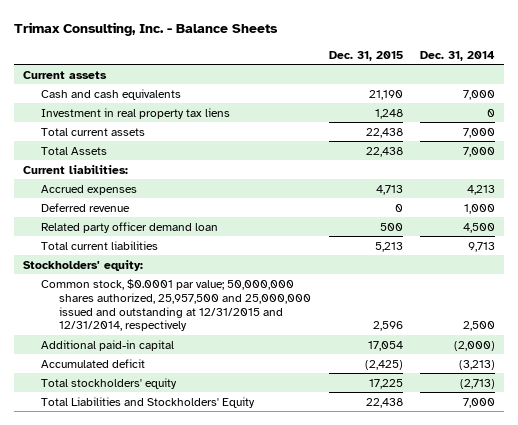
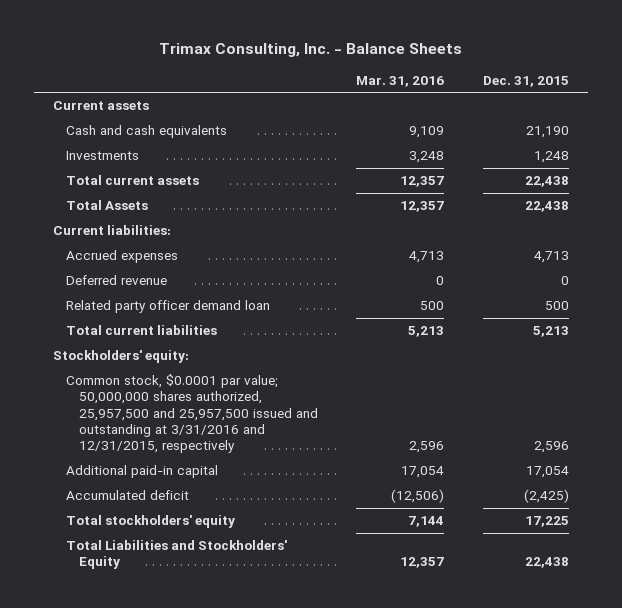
- | Dec. 31, 2015 | Dec. 31, 2014
+ | Mar. 31, 2016 | Dec. 31, 2015
- Investment in real property tax liens | 1,248 | 0
+ Investments | 3,248 | 1,248
- Common stock, $0.0001 par value; 50,000,000 shares authorized, 25,957,500 and 25,000,000 issued and outstanding at 12/31/2015 and 12/31/2014, respectively | 2,596 | 2,500
+ Common stock, $0.0001 par value; 50,000,000 shares authorized, 25,957,500 and 25,957,500 issued and outstanding at 3/31/2016 and 12/31/2015, respectively | 2,596 | 2,596

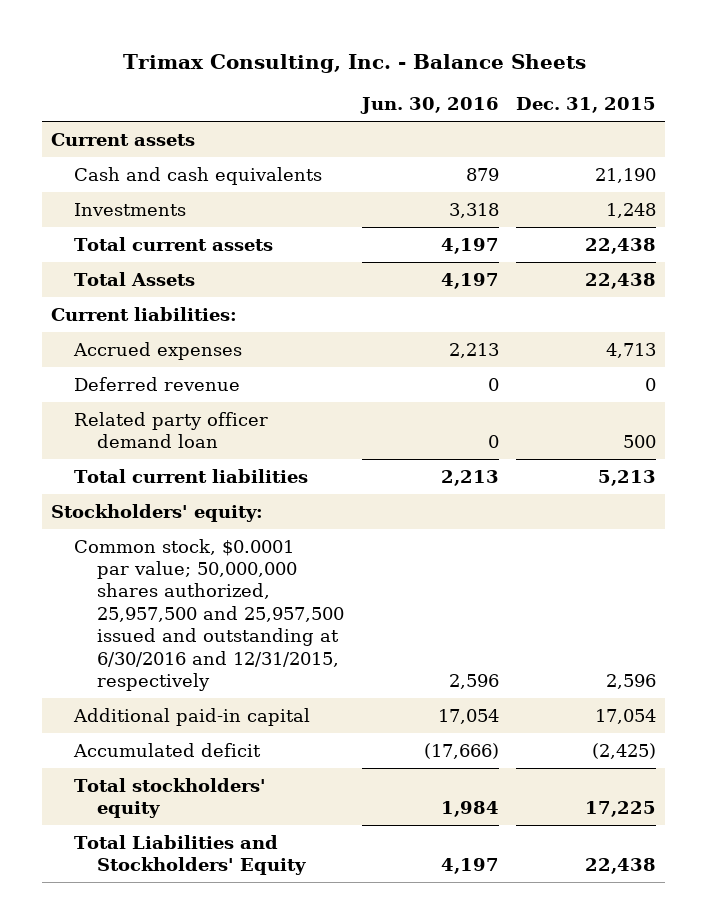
- | Mar. 31, 2016 | Dec. 31, 2015
+ | Jun. 30, 2016 | Dec. 31, 2015
- Common stock, $0.0001 par value; 50,000,000 shares authorized, 25,957,500 and 25,957,500 issued and outstanding at 3/31/2016 and 12/31/2015, respectively | 2,596 | 2,596
+ Common stock, $0.0001 par value; 50,000,000 shares authorized, 25,957,500 and 25,957,500 issued and outstanding at 6/30/2016 and 12/31/2015, respectively | 2,596 | 2,596

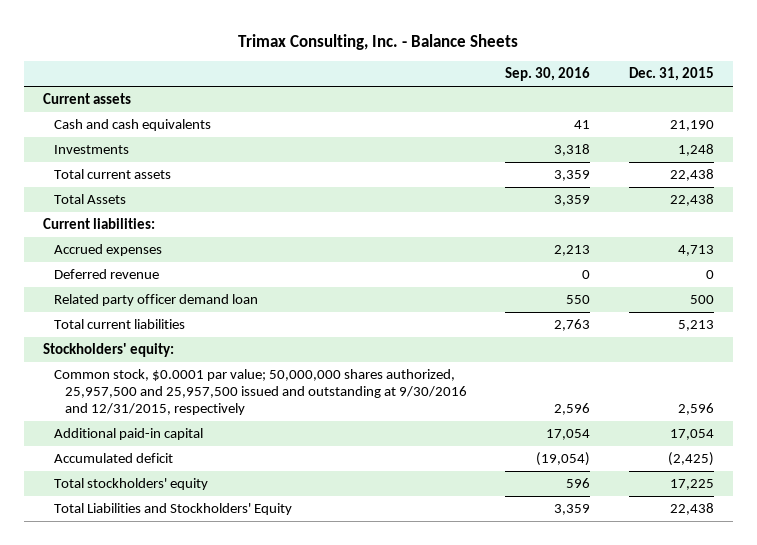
- | Jun. 30, 2016 | Dec. 31, 2015
+ | Sep. 30, 2016 | Dec. 31, 2015
- Common stock, $0.0001 par value; 50,000,000 shares authorized, 25,957,500 and 25,957,500 issued and outstanding at 6/30/2016 and 12/31/2015, respectively | 2,596 | 2,596
+ Common stock, $0.0001 par value; 50,000,000 shares authorized, 25,957,500 and 25,957,500 issued and outstanding at 9/30/2016 and 12/31/2015, respectively | 2,596 | 2,596

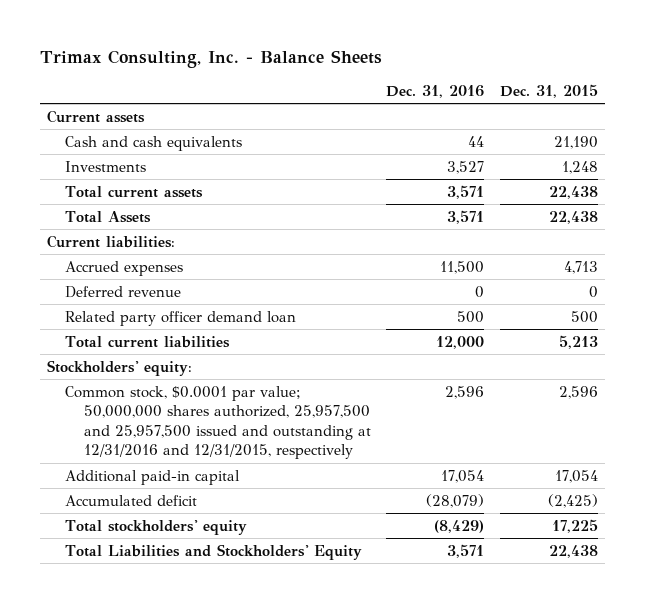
- | Sep. 30, 2016 | Dec. 31, 2015
+ | Dec. 31, 2016 | Dec. 31, 2015
- Common stock, $0.0001 par value; 50,000,000 shares authorized, 25,957,500 and 25,957,500 issued and outstanding at 9/30/2016 and 12/31/2015, respectively | 2,596 | 2,596
+ Common stock, $0.0001 par value; 50,000,000 shares authorized, 25,957,500 and 25,957,500 issued and outstanding at 12/31/2016 and 12/31/2015, respectively | 2,596 | 2,596

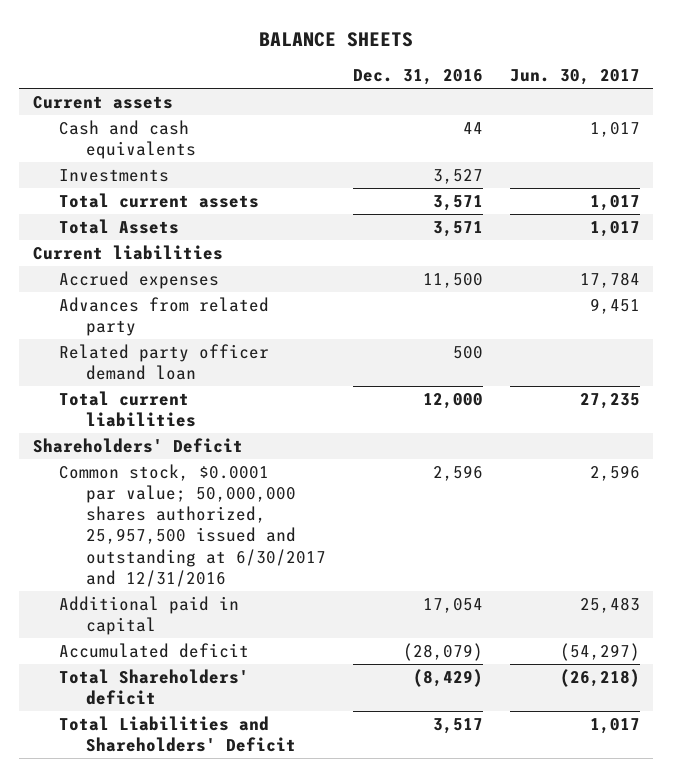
- Trimax Consulting, Inc. - Balance Sheets
+ BALANCE SHEETS
- | Dec. 31, 2016 | Dec. 31, 2015
+ | Dec. 31, 2016 | Jun. 30, 2017
- Current liabilities:
+ Current liabilities
- Deferred revenue | 0 | 0
+ Advances from related party | | 9,451
- Stockholders' equity:
- Common stock, $0.0001 par value; 50,000,000 shares authorized, 25,957,500 and 25,957,500 issued and outstanding at 12/31/2016 and 12/31/2015, respectively | 2,596 | 2,596
- Additional paid-in capital | 17,054 | 17,054
+ Shareholders' Deficit
+ Common stock, $0.0001 par value; 50,000,000 shares authorized, 25,957,500 issued and outstanding at 6/30/2017 and 12/31/2016 | 2,596 | 2,596
+ Additional paid in capital | 17,054 | 25,483
- Total stockholders' equity | (8,429) | 17,225
- Total Liabilities and Stockholders' Equity | 3,571 | 22,438
+ Total Shareholders' deficit | (8,429) | (26,218)
+ Total Liabilities and Shareholders' Deficit | 3,517 | 1,017

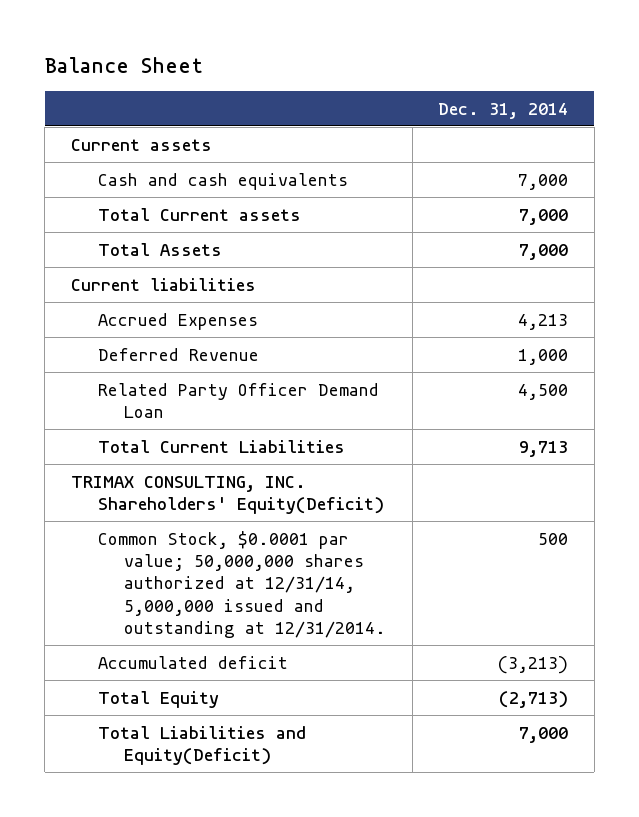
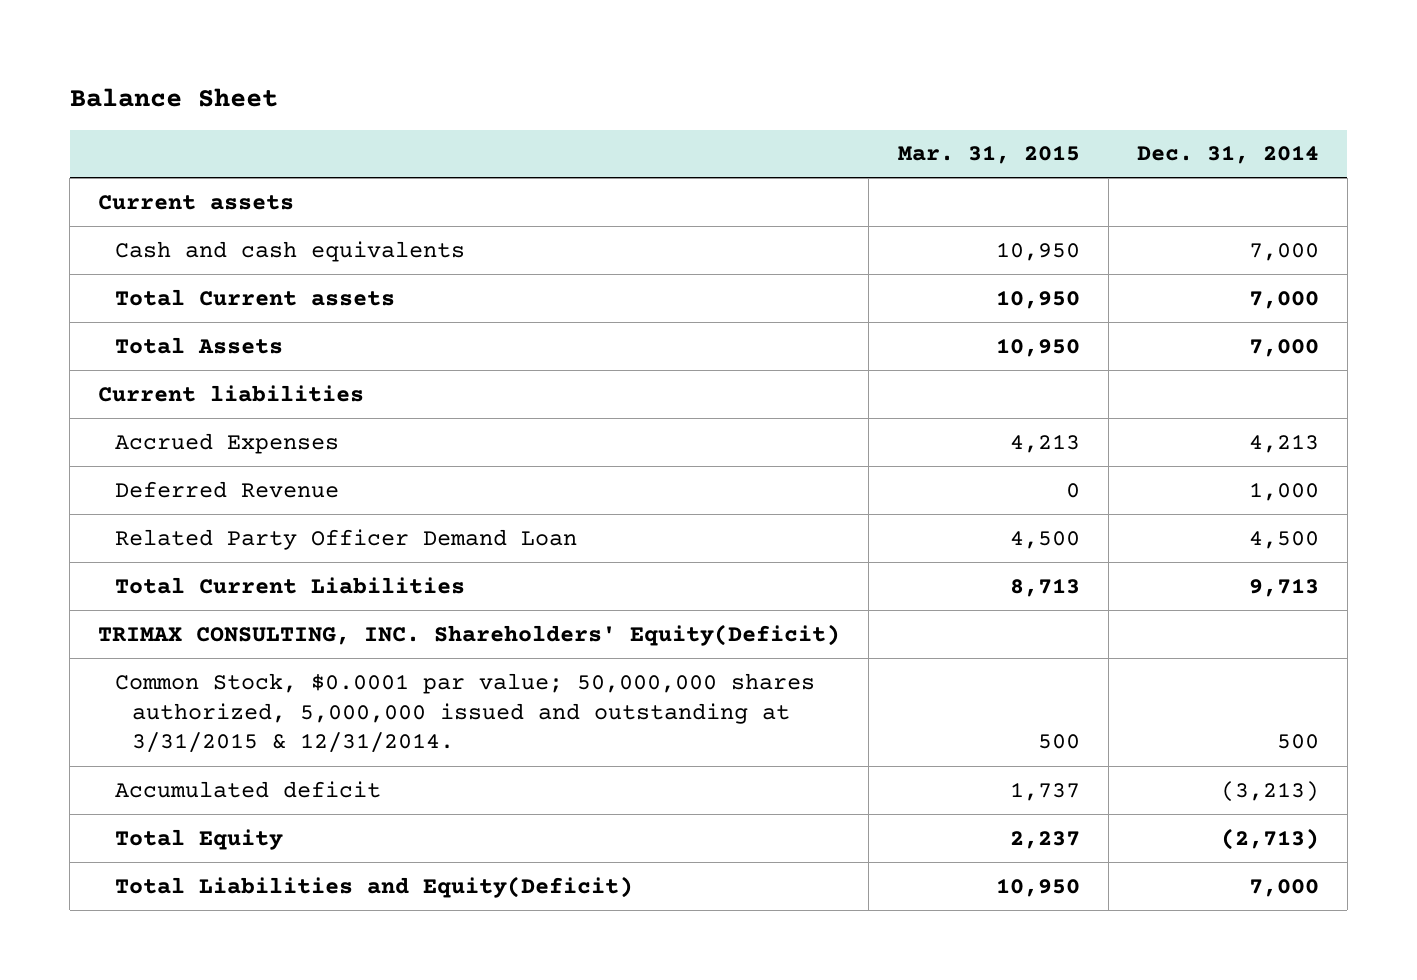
- | Dec. 31, 2014
+ | Mar. 31, 2015 | Dec. 31, 2014
- Common Stock, $0.0001 par value; 50,000,000 shares authorized at 12/31/14, 5,000,000 issued and outstanding at 12/31/2014. | 500
+ Common Stock, $0.0001 par value; 50,000,000 shares authorized, 5,000,000 issued and outstanding at 3/31/2015 & 12/31/2014. | 500 | 500

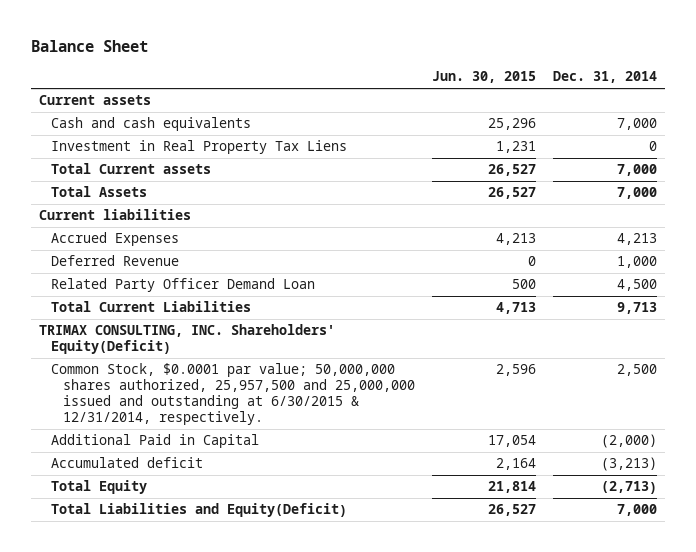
- | Mar. 31, 2015 | Dec. 31, 2014
+ | Jun. 30, 2015 | Dec. 31, 2014
+ Investment in Real Property Tax Liens | 1,231 | 0
- Common Stock, $0.0001 par value; 50,000,000 shares authorized, 5,000,000 issued and outstanding at 3/31/2015 & 12/31/2014. | 500 | 500
+ Common Stock, $0.0001 par value; 50,000,000 shares authorized, 25,957,500 and 25,000,000 issued and outstanding at 6/30/2015 & 12/31/2014, respectively. | 2,596 | 2,500
+ Additional Paid in Capital | 17,054 | (2,000)

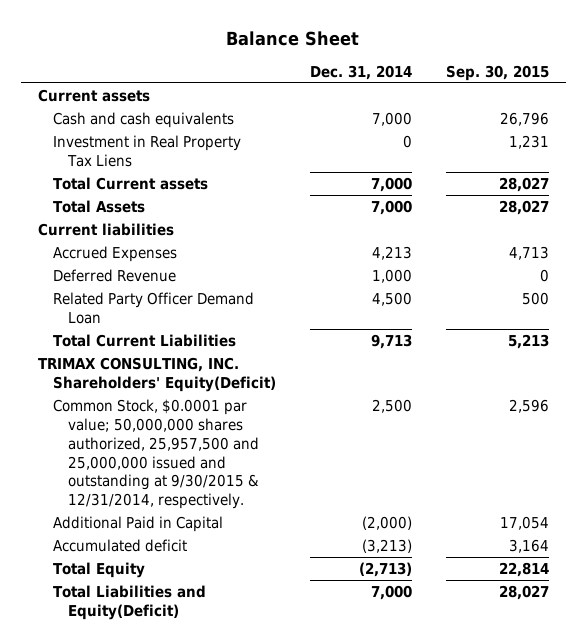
- | Jun. 30, 2015 | Dec. 31, 2014
+ | Dec. 31, 2014 | Sep. 30, 2015
- Common Stock, $0.0001 par value; 50,000,000 shares authorized, 25,957,500 and 25,000,000 issued and outstanding at 6/30/2015 & 12/31/2014, respectively. | 2,596 | 2,500
+ Common Stock, $0.0001 par value; 50,000,000 shares authorized, 25,957,500 and 25,000,000 issued and outstanding at 9/30/2015 & 12/31/2014, respectively. | 2,500 | 2,596

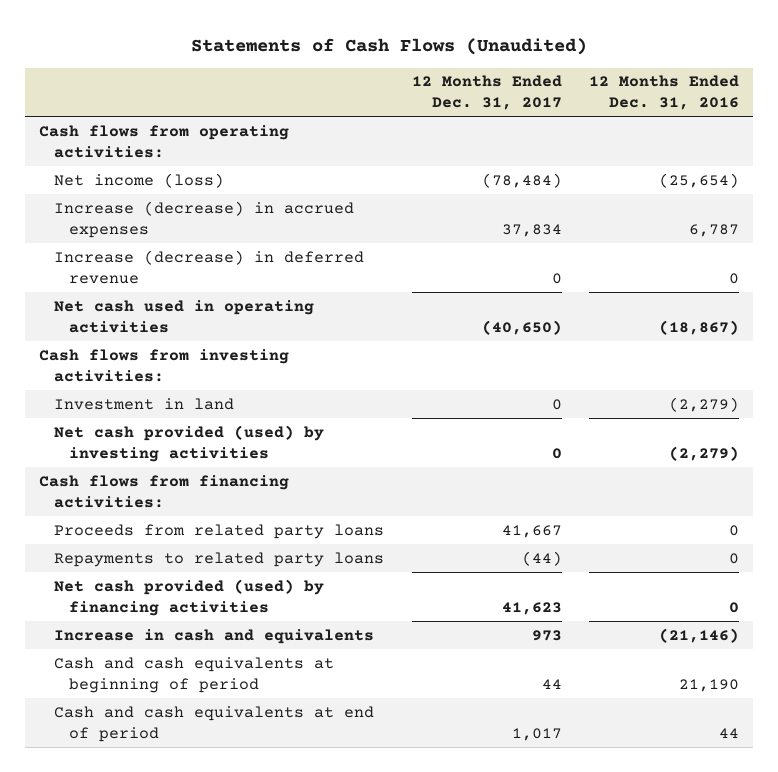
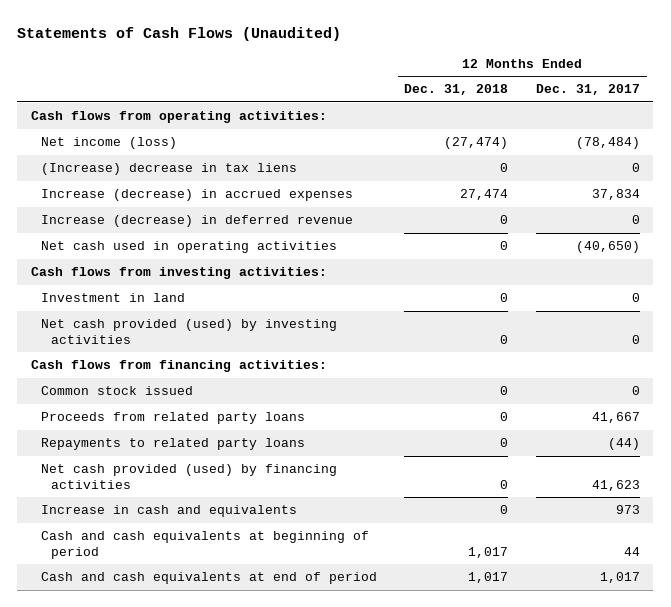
- | 12 Months Ended Dec. 31, 2017 | 12 Months Ended Dec. 31, 2016
+ | 12 Months Ended Dec. 31, 2018 | 12 Months Ended Dec. 31, 2017
+ (Increase) decrease in tax liens | 0 | 0
+ Common stock issued | 0 | 0

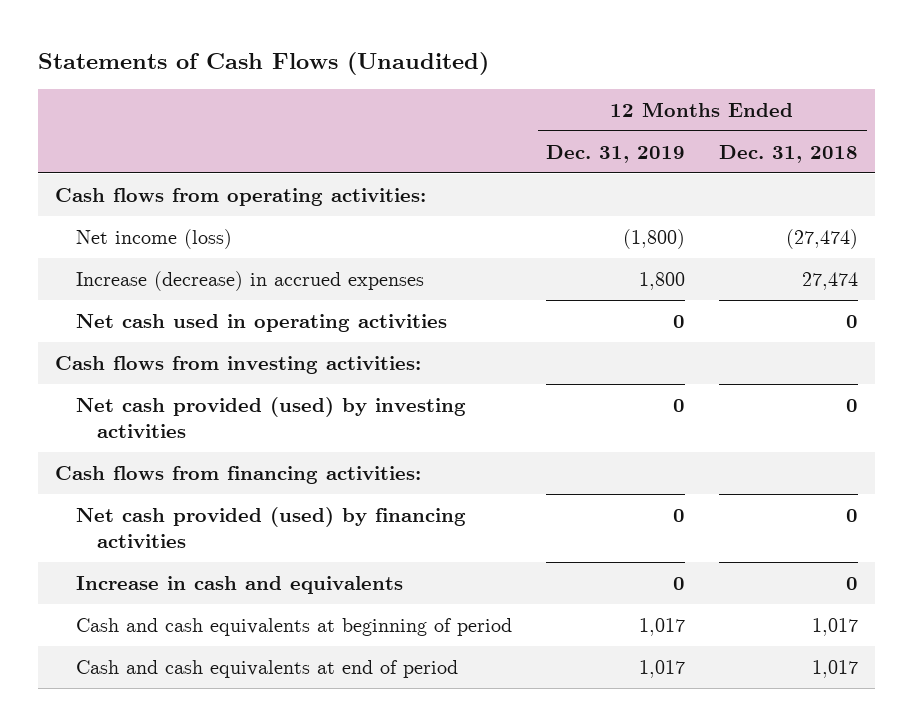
- | 12 Months Ended Dec. 31, 2018 | 12 Months Ended Dec. 31, 2017
+ | 12 Months Ended Dec. 31, 2019 | 12 Months Ended Dec. 31, 2018
- (Increase) decrease in tax liens | 0 | 0
- Increase (decrease) in deferred revenue | 0 | 0
- Investment in land | 0 | 0
- Common stock issued | 0 | 0
- Proceeds from related party loans | 0 | 41,667
- Repayments to related party loans | 0 | (44)

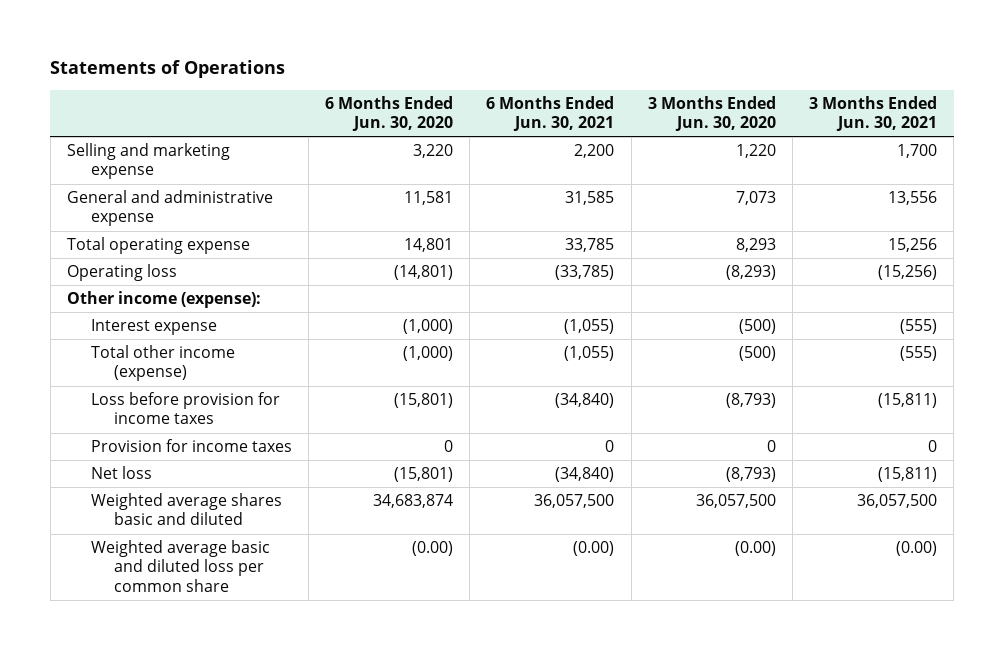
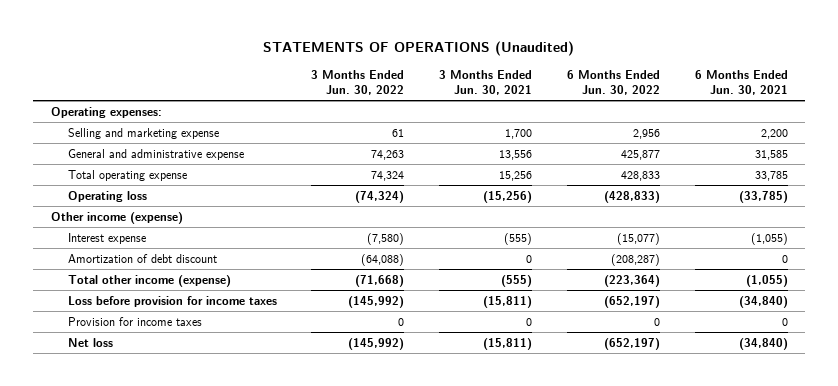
- Statements of Operations
+ STATEMENTS OF OPERATIONS (Unaudited)
- | 6 Months Ended Jun. 30, 2020 | 6 Months Ended Jun. 30, 2021 | 3 Months Ended Jun. 30, 2020 | 3 Months Ended Jun. 30, 2021
+ | 3 Months Ended Jun. 30, 2022 | 3 Months Ended Jun. 30, 2021 | 6 Months Ended Jun. 30, 2022 | 6 Months Ended Jun. 30, 2021
+ Operating expenses:
- Other income (expense):
+ Other income (expense)
+ Amortization of debt discount | (64,088) | 0 | (208,287) | 0
- Weighted average shares basic and diluted | 34,683,874 | 36,057,500 | 36,057,500 | 36,057,500
- Weighted average basic and diluted loss per common share | (0.00) | (0.00) | (0.00) | (0.00)

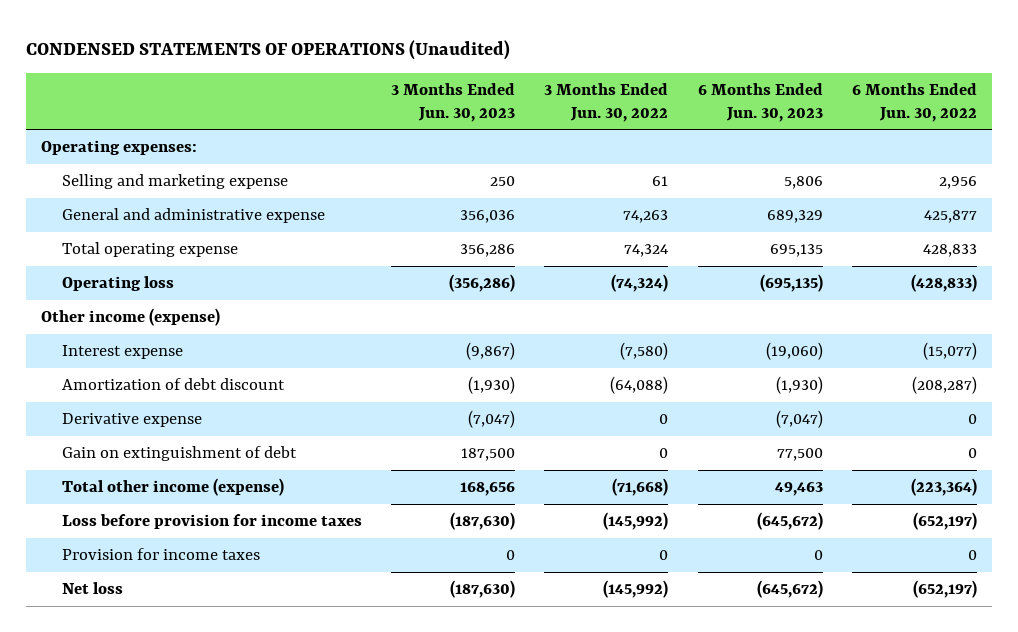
- STATEMENTS OF OPERATIONS (Unaudited)
+ CONDENSED STATEMENTS OF OPERATIONS (Unaudited)
- | 3 Months Ended Jun. 30, 2022 | 3 Months Ended Jun. 30, 2021 | 6 Months Ended Jun. 30, 2022 | 6 Months Ended Jun. 30, 2021
+ | 3 Months Ended Jun. 30, 2023 | 3 Months Ended Jun. 30, 2022 | 6 Months Ended Jun. 30, 2023 | 6 Months Ended Jun. 30, 2022
+ Derivative expense | (7,047) | 0 | (7,047) | 0
+ Gain on extinguishment of debt | 187,500 | 0 | 77,500 | 0

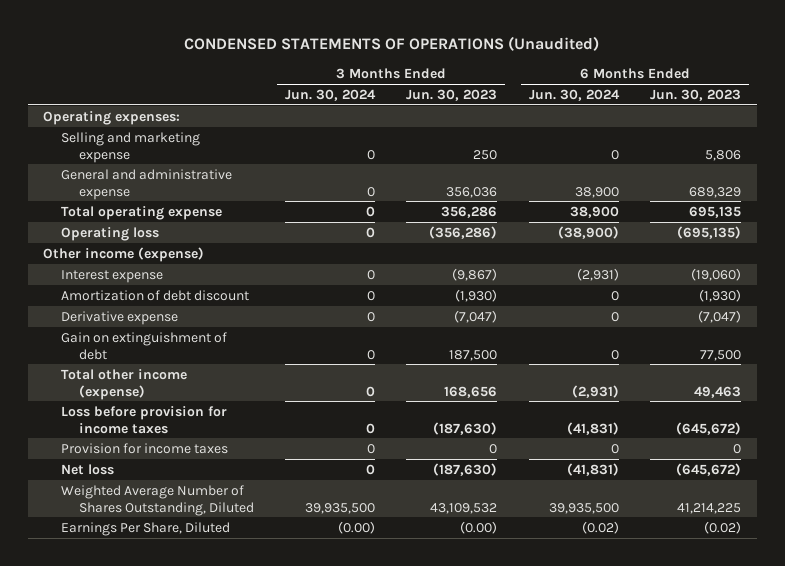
- | 3 Months Ended Jun. 30, 2023 | 3 Months Ended Jun. 30, 2022 | 6 Months Ended Jun. 30, 2023 | 6 Months Ended Jun. 30, 2022
+ | 3 Months Ended Jun. 30, 2024 | 3 Months Ended Jun. 30, 2023 | 6 Months Ended Jun. 30, 2024 | 6 Months Ended Jun. 30, 2023
+ Weighted Average Number of Shares Outstanding, Diluted | 39,935,500 | 43,109,532 | 39,935,500 | 41,214,225
+ Earnings Per Share, Diluted | (0.00) | (0.00) | (0.02) | (0.02)

